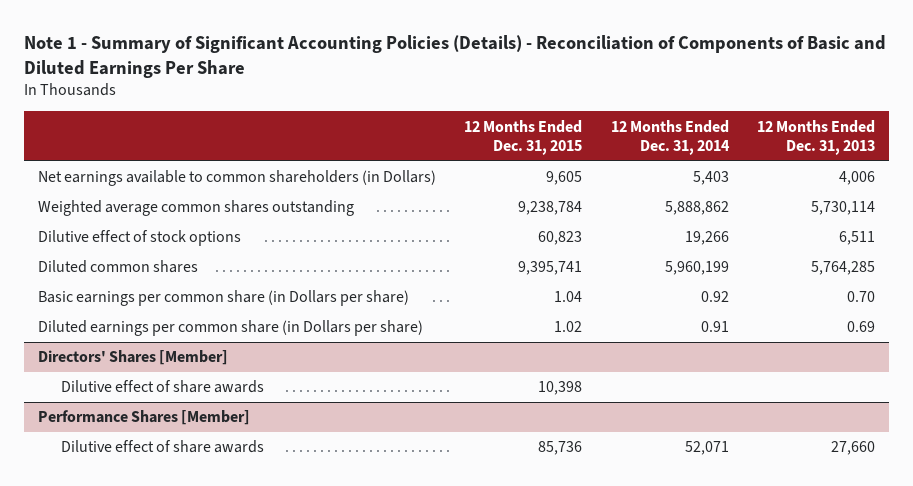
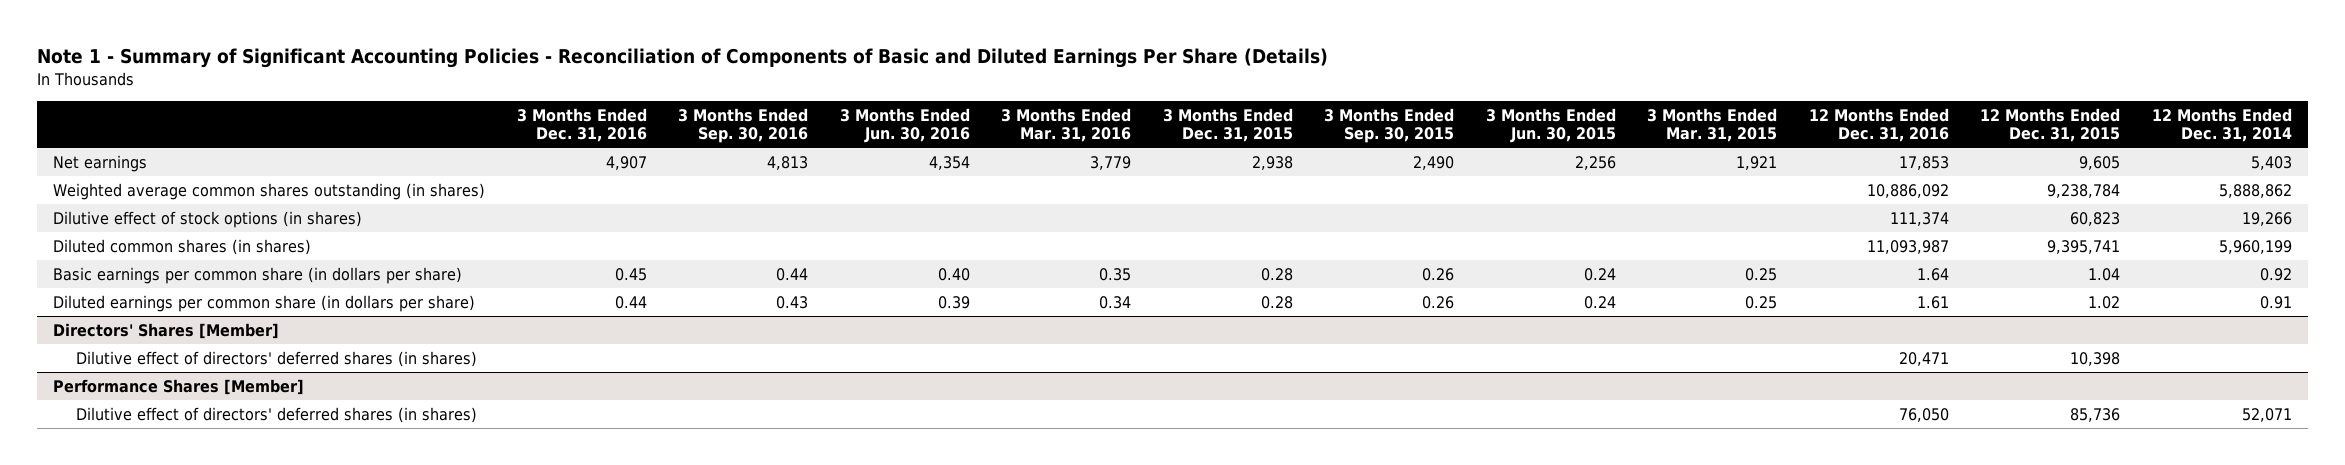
- Note 1 - Summary of Significant Accounting Policies (Details) - Reconciliation of Components of Basic and Diluted Earnings Per Share
+ Note 1 - Summary of Significant Accounting Policies - Reconciliation of Components of Basic and Diluted Earnings Per Share (Details)
- | 12 Months Ended Dec. 31, 2015 | 12 Months Ended Dec. 31, 2014 | 12 Months Ended Dec. 31, 2013
+ | 3 Months Ended Dec. 31, 2016 | 3 Months Ended Sep. 30, 2016 | 3 Months Ended Jun. 30, 2016 | 3 Months Ended Mar. 31, 2016 | 3 Months Ended Dec. 31, 2015 | 3 Months Ended Sep. 30, 2015 | 3 Months Ended Jun. 30, 2015 | 3 Months Ended Mar. 31, 2015 | 12 Months Ended Dec. 31, 2016 | 12 Months Ended Dec. 31, 2015 | 12 Months Ended Dec. 31, 2014
- Net earnings available to common shareholders (in Dollars) | 9,605 | 5,403 | 4,006
- Weighted average common shares outstanding | 9,238,784 | 5,888,862 | 5,730,114
- Dilutive effect of stock options | 60,823 | 19,266 | 6,511
- Diluted common shares | 9,395,741 | 5,960,199 | 5,764,285
- Basic earnings per common share (in Dollars per share) | 1.04 | 0.92 | 0.70
- Diluted earnings per common share (in Dollars per share) | 1.02 | 0.91 | 0.69
+ Net earnings | 4,907 | 4,813 | 4,354 | 3,779 | 2,938 | 2,490 | 2,256 | 1,921 | 17,853 | 9,605 | 5,403
+ Weighted average common shares outstanding (in shares) | | | | | | | | | 10,886,092 | 9,238,784 | 5,888,862
+ Dilutive effect of stock options (in shares) | | | | | | | | | 111,374 | 60,823 | 19,266
+ Diluted common shares (in shares) | | | | | | | | | 11,093,987 | 9,395,741 | 5,960,199
+ Basic earnings per common share (in dollars per share) | 0.45 | 0.44 | 0.40 | 0.35 | 0.28 | 0.26 | 0.24 | 0.25 | 1.64 | 1.04 | 0.92
+ Diluted earnings per common share (in dollars per share) | 0.44 | 0.43 | 0.39 | 0.34 | 0.28 | 0.26 | 0.24 | 0.25 | 1.61 | 1.02 | 0.91
@ Directors' Shares [Member]
- Dilutive effect of share awards | 10,398 | |
+ Dilutive effect of directors' deferred shares (in shares) | | | | | | | | | 20,471 | 10,398 |
@ Performance Shares [Member]
- Dilutive effect of share awards | 85,736 | 52,071 | 27,660
+ Dilutive effect of directors' deferred shares (in shares) | | | | | | | | | 76,050 | 85,736 | 52,071

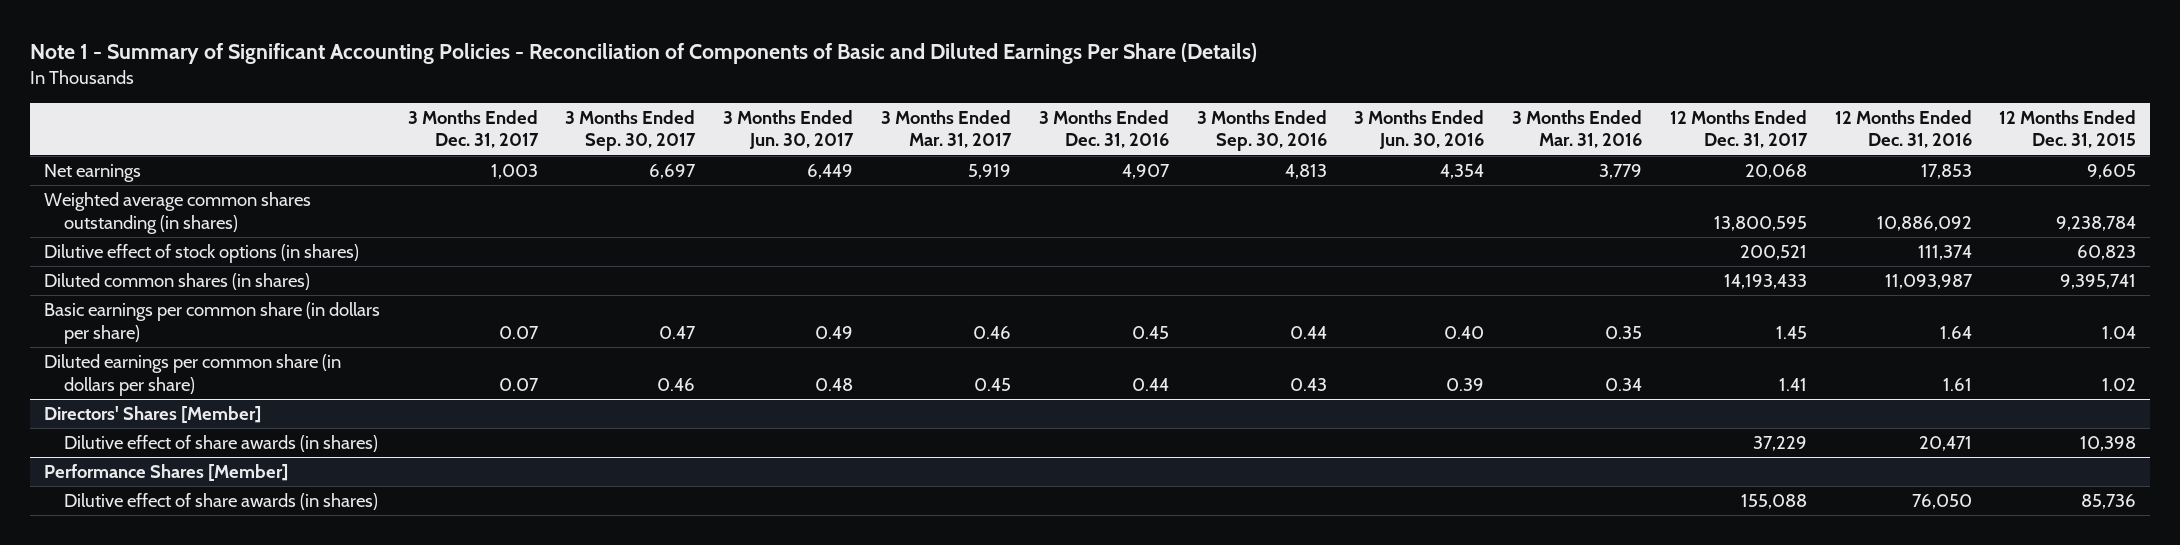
- | 3 Months Ended Dec. 31, 2016 | 3 Months Ended Sep. 30, 2016 | 3 Months Ended Jun. 30, 2016 | 3 Months Ended Mar. 31, 2016 | 3 Months Ended Dec. 31, 2015 | 3 Months Ended Sep. 30, 2015 | 3 Months Ended Jun. 30, 2015 | 3 Months Ended Mar. 31, 2015 | 12 Months Ended Dec. 31, 2016 | 12 Months Ended Dec. 31, 2015 | 12 Months Ended Dec. 31, 2014
+ | 3 Months Ended Dec. 31, 2017 | 3 Months Ended Sep. 30, 2017 | 3 Months Ended Jun. 30, 2017 | 3 Months Ended Mar. 31, 2017 | 3 Months Ended Dec. 31, 2016 | 3 Months Ended Sep. 30, 2016 | 3 Months Ended Jun. 30, 2016 | 3 Months Ended Mar. 31, 2016 | 12 Months Ended Dec. 31, 2017 | 12 Months Ended Dec. 31, 2016 | 12 Months Ended Dec. 31, 2015
@ Directors' Shares [Member]
- Dilutive effect of directors' deferred shares (in shares) | | | | | | | | | 20,471 | 10,398 |
+ Dilutive effect of share awards (in shares) | | | | | | | | | 37,229 | 20,471 | 10,398
@ Performance Shares [Member]
- Dilutive effect of directors' deferred shares (in shares) | | | | | | | | | 76,050 | 85,736 | 52,071
+ Dilutive effect of share awards (in shares) | | | | | | | | | 155,088 | 76,050 | 85,736

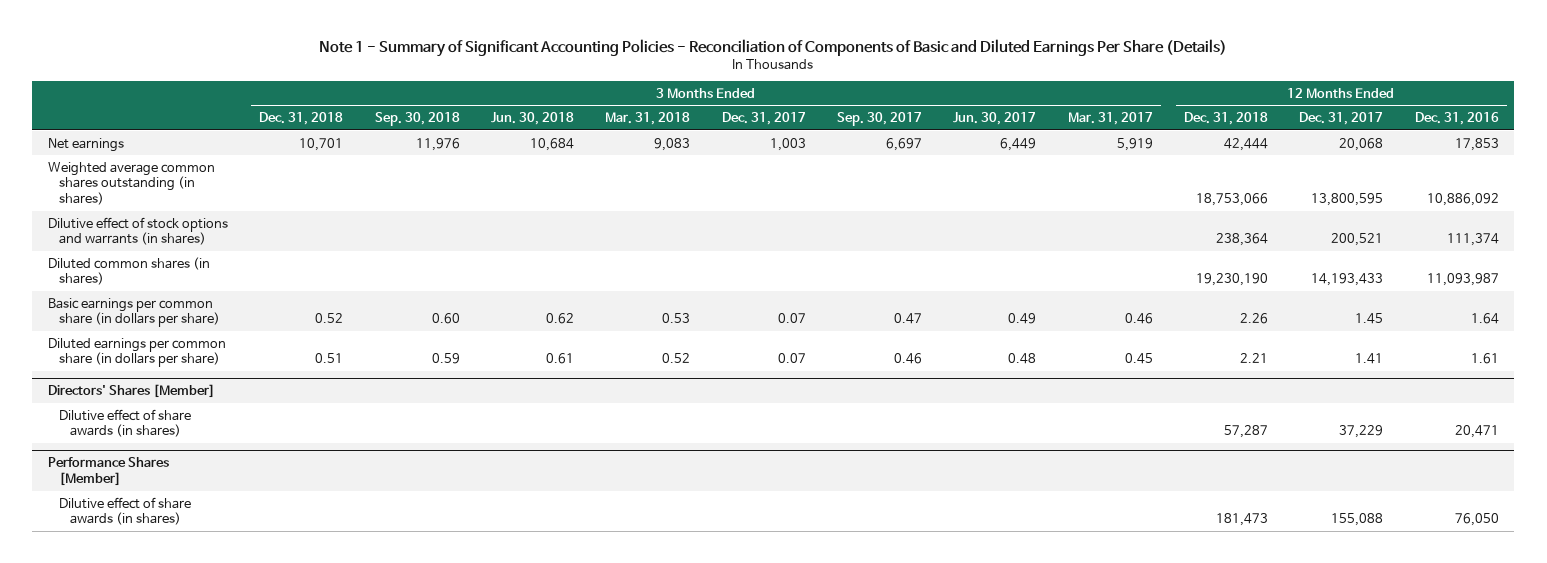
- | 3 Months Ended Dec. 31, 2017 | 3 Months Ended Sep. 30, 2017 | 3 Months Ended Jun. 30, 2017 | 3 Months Ended Mar. 31, 2017 | 3 Months Ended Dec. 31, 2016 | 3 Months Ended Sep. 30, 2016 | 3 Months Ended Jun. 30, 2016 | 3 Months Ended Mar. 31, 2016 | 12 Months Ended Dec. 31, 2017 | 12 Months Ended Dec. 31, 2016 | 12 Months Ended Dec. 31, 2015
+ | 3 Months Ended Dec. 31, 2018 | 3 Months Ended Sep. 30, 2018 | 3 Months Ended Jun. 30, 2018 | 3 Months Ended Mar. 31, 2018 | 3 Months Ended Dec. 31, 2017 | 3 Months Ended Sep. 30, 2017 | 3 Months Ended Jun. 30, 2017 | 3 Months Ended Mar. 31, 2017 | 12 Months Ended Dec. 31, 2018 | 12 Months Ended Dec. 31, 2017 | 12 Months Ended Dec. 31, 2016
- Dilutive effect of stock options (in shares) | | | | | | | | | 200,521 | 111,374 | 60,823
+ Dilutive effect of stock options and warrants (in shares) | | | | | | | | | 238,364 | 200,521 | 111,374

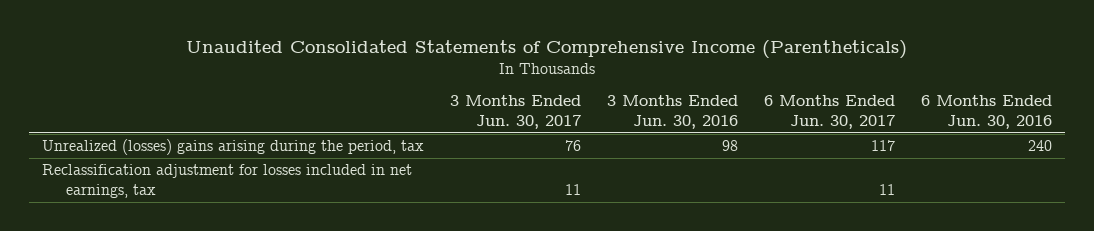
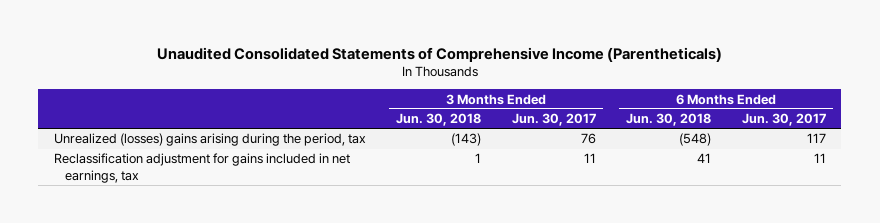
- | 3 Months Ended Jun. 30, 2017 | 3 Months Ended Jun. 30, 2016 | 6 Months Ended Jun. 30, 2017 | 6 Months Ended Jun. 30, 2016
+ | 3 Months Ended Jun. 30, 2018 | 3 Months Ended Jun. 30, 2017 | 6 Months Ended Jun. 30, 2018 | 6 Months Ended Jun. 30, 2017
- Reclassification adjustment for losses included in net earnings, tax | 11 | | 11 |
+ Reclassification adjustment for gains included in net earnings, tax | 1 | 11 | 41 | 11

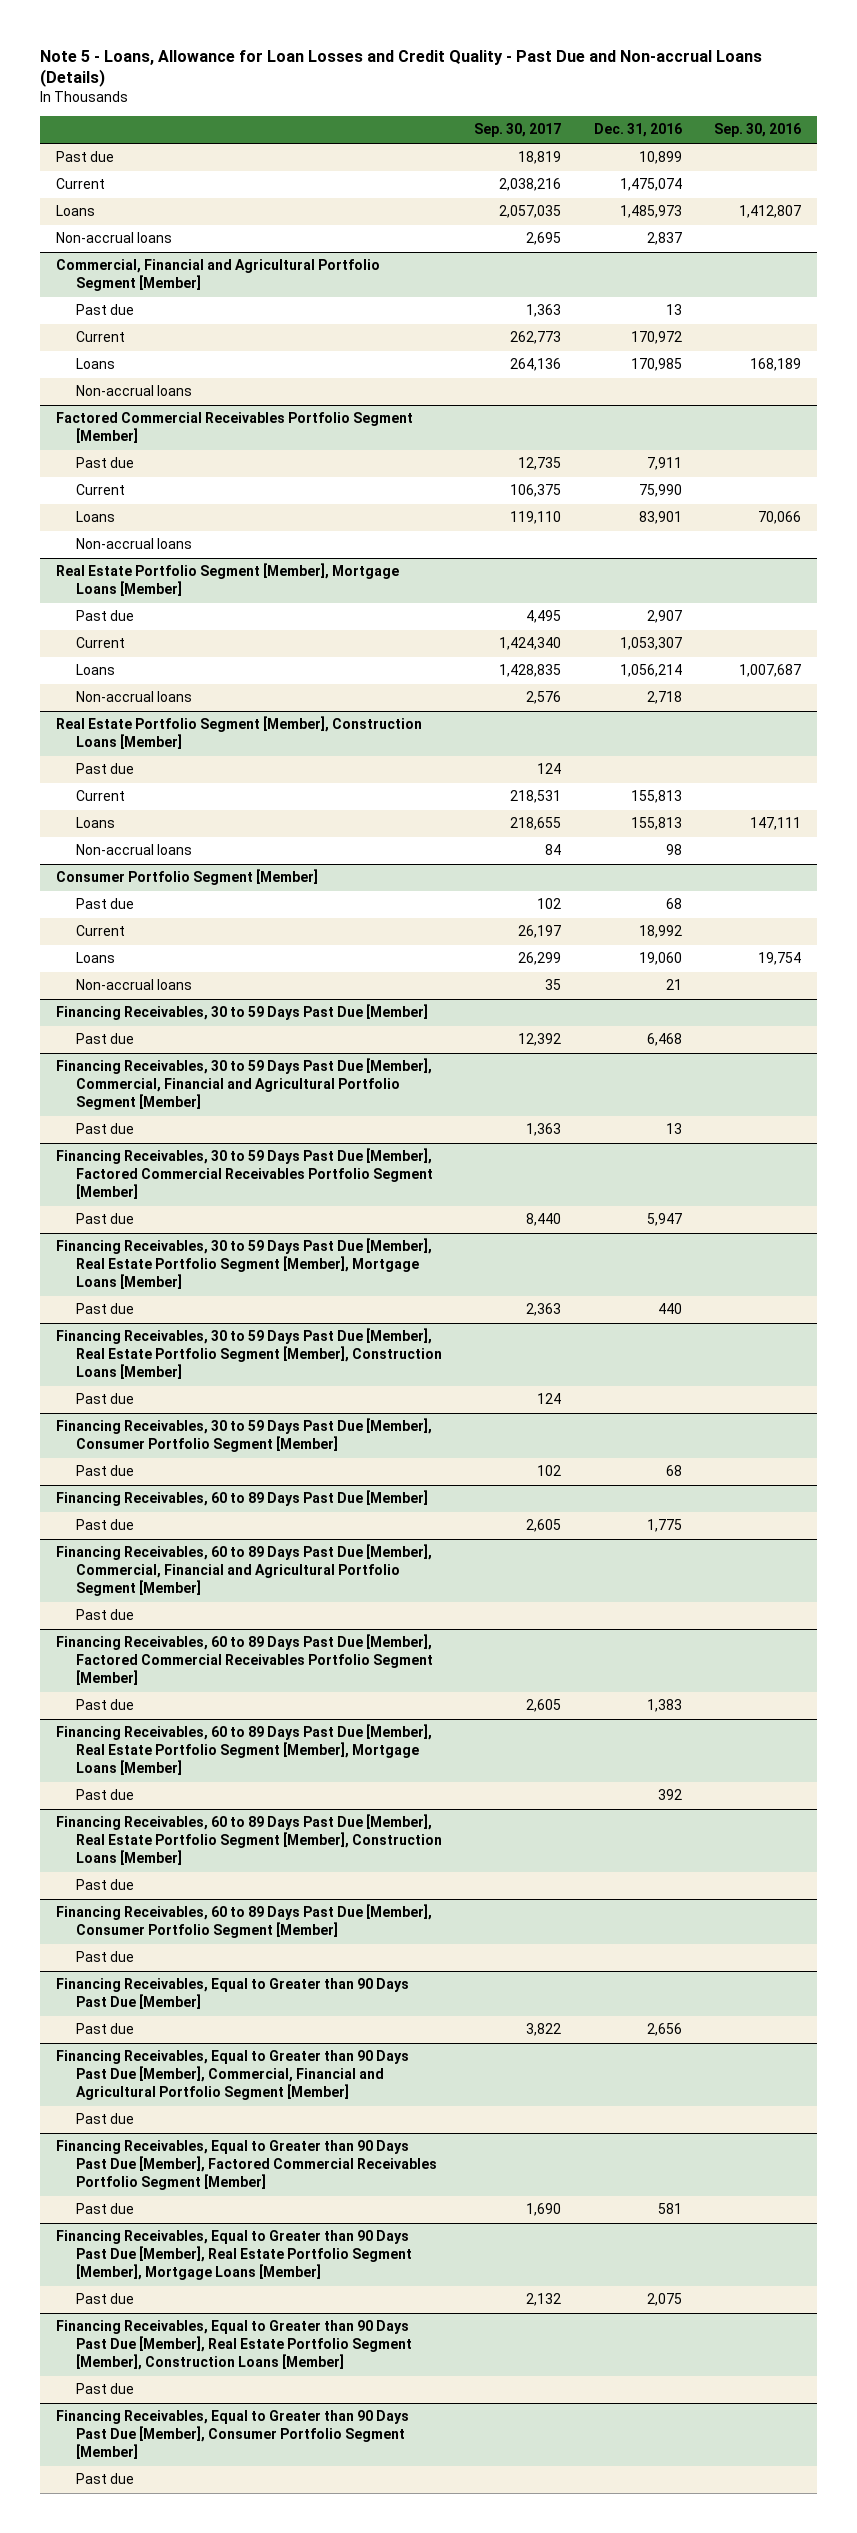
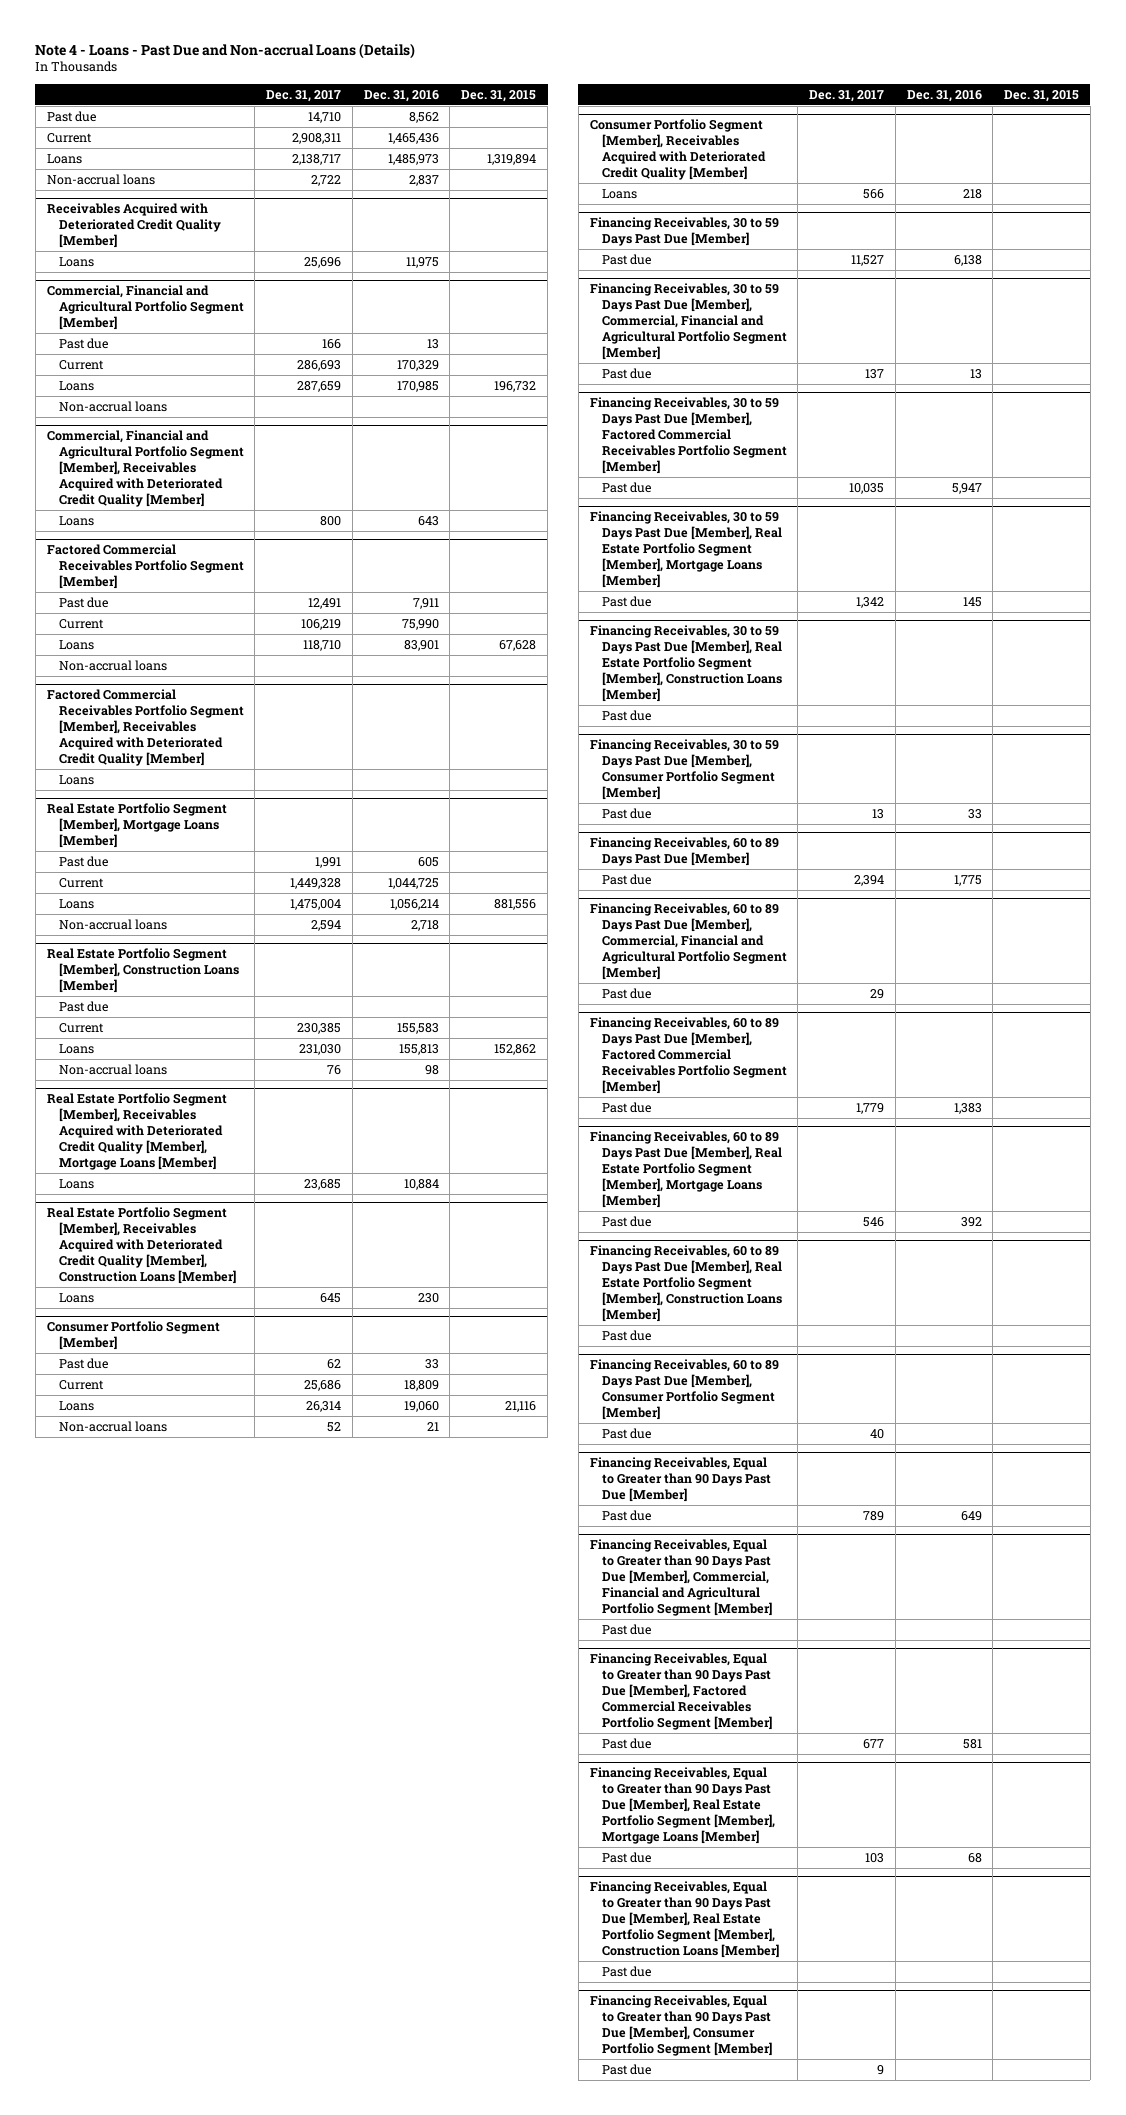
- Note 5 - Loans, Allowance for Loan Losses and Credit Quality - Past Due and Non-accrual Loans (Details)
+ Note 4 - Loans - Past Due and Non-accrual Loans (Details)
- | Sep. 30, 2017 | Dec. 31, 2016 | Sep. 30, 2016
+ | Dec. 31, 2017 | Dec. 31, 2016 | Dec. 31, 2015
- Past due | 18,819 | 10,899 |
- Current | 2,038,216 | 1,475,074 |
+ Past due | 14,710 | 8,562 |
+ Current | 2,908,311 | 1,465,436 |
+ Receivables Acquired with Deteriorated Credit Quality [Member]
+ Loans | 25,696 | 11,975 |
@ Commercial, Financial and Agricultural Portfolio Segment [Member]
- Current | 262,773 | 170,972 |
+ Current | 286,693 | 170,329 |
+ Commercial, Financial and Agricultural Portfolio Segment [Member], Receivables Acquired with Deteriorated Credit Quality [Member]
+ Loans | 800 | 643 |
+ Factored Commercial Receivables Portfolio Segment [Member], Receivables Acquired with Deteriorated Credit Quality [Member]
+ Loans
@ Real Estate Portfolio Segment [Member], Mortgage Loans [Member]
- Past due | 4,495 | 2,907 |
- Current | 1,424,340 | 1,053,307 |
+ Past due | 1,991 | 605 |
+ Current | 1,449,328 | 1,044,725 |
@ Real Estate Portfolio Segment [Member], Construction Loans [Member]
- Current | 218,531 | 155,813 |
+ Current | 230,385 | 155,583 |
+ Real Estate Portfolio Segment [Member], Receivables Acquired with Deteriorated Credit Quality [Member], Mortgage Loans [Member]
+ Loans | 23,685 | 10,884 |
+ Real Estate Portfolio Segment [Member], Receivables Acquired with Deteriorated Credit Quality [Member], Construction Loans [Member]
+ Loans | 645 | 230 |
@ Consumer Portfolio Segment [Member]
- Past due | 102 | 68 |
- Current | 26,197 | 18,992 |
+ Past due | 62 | 33 |
+ Current | 25,686 | 18,809 |
+ Consumer Portfolio Segment [Member], Receivables Acquired with Deteriorated Credit Quality [Member]
+ Loans | 566 | 218 |
@ Financing Receivables, 30 to 59 Days Past Due [Member]
- Past due | 12,392 | 6,468 |
+ Past due | 11,527 | 6,138 |
@ Financing Receivables, 30 to 59 Days Past Due [Member], Real Estate Portfolio Segment [Member], Mortgage Loans [Member]
- Past due | 2,363 | 440 |
+ Past due | 1,342 | 145 |
@ Financing Receivables, 30 to 59 Days Past Due [Member], Consumer Portfolio Segment [Member]
- Past due | 102 | 68 |
+ Past due | 13 | 33 |
@ Financing Receivables, Equal to Greater than 90 Days Past Due [Member]
- Past due | 3,822 | 2,656 |
+ Past due | 789 | 649 |
@ Financing Receivables, Equal to Greater than 90 Days Past Due [Member], Real Estate Portfolio Segment [Member], Mortgage Loans [Member]
- Past due | 2,132 | 2,075 |
+ Past due | 103 | 68 |

